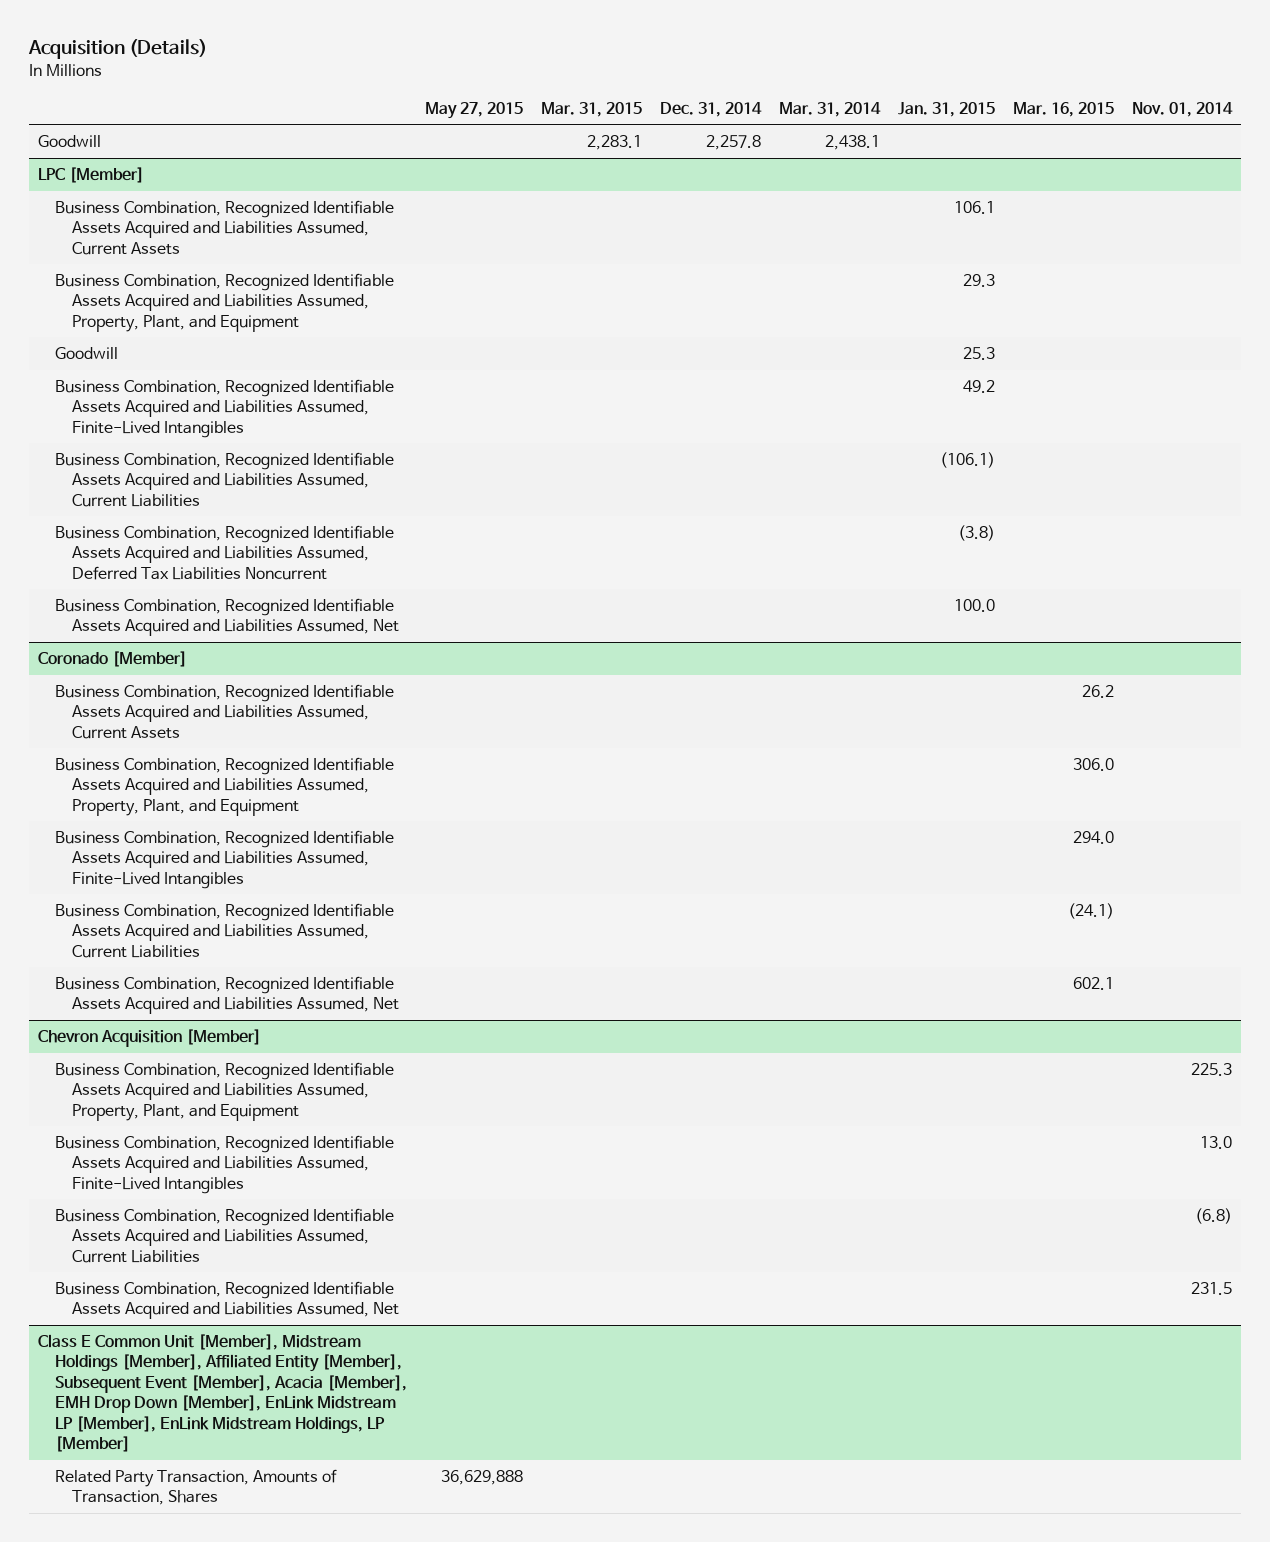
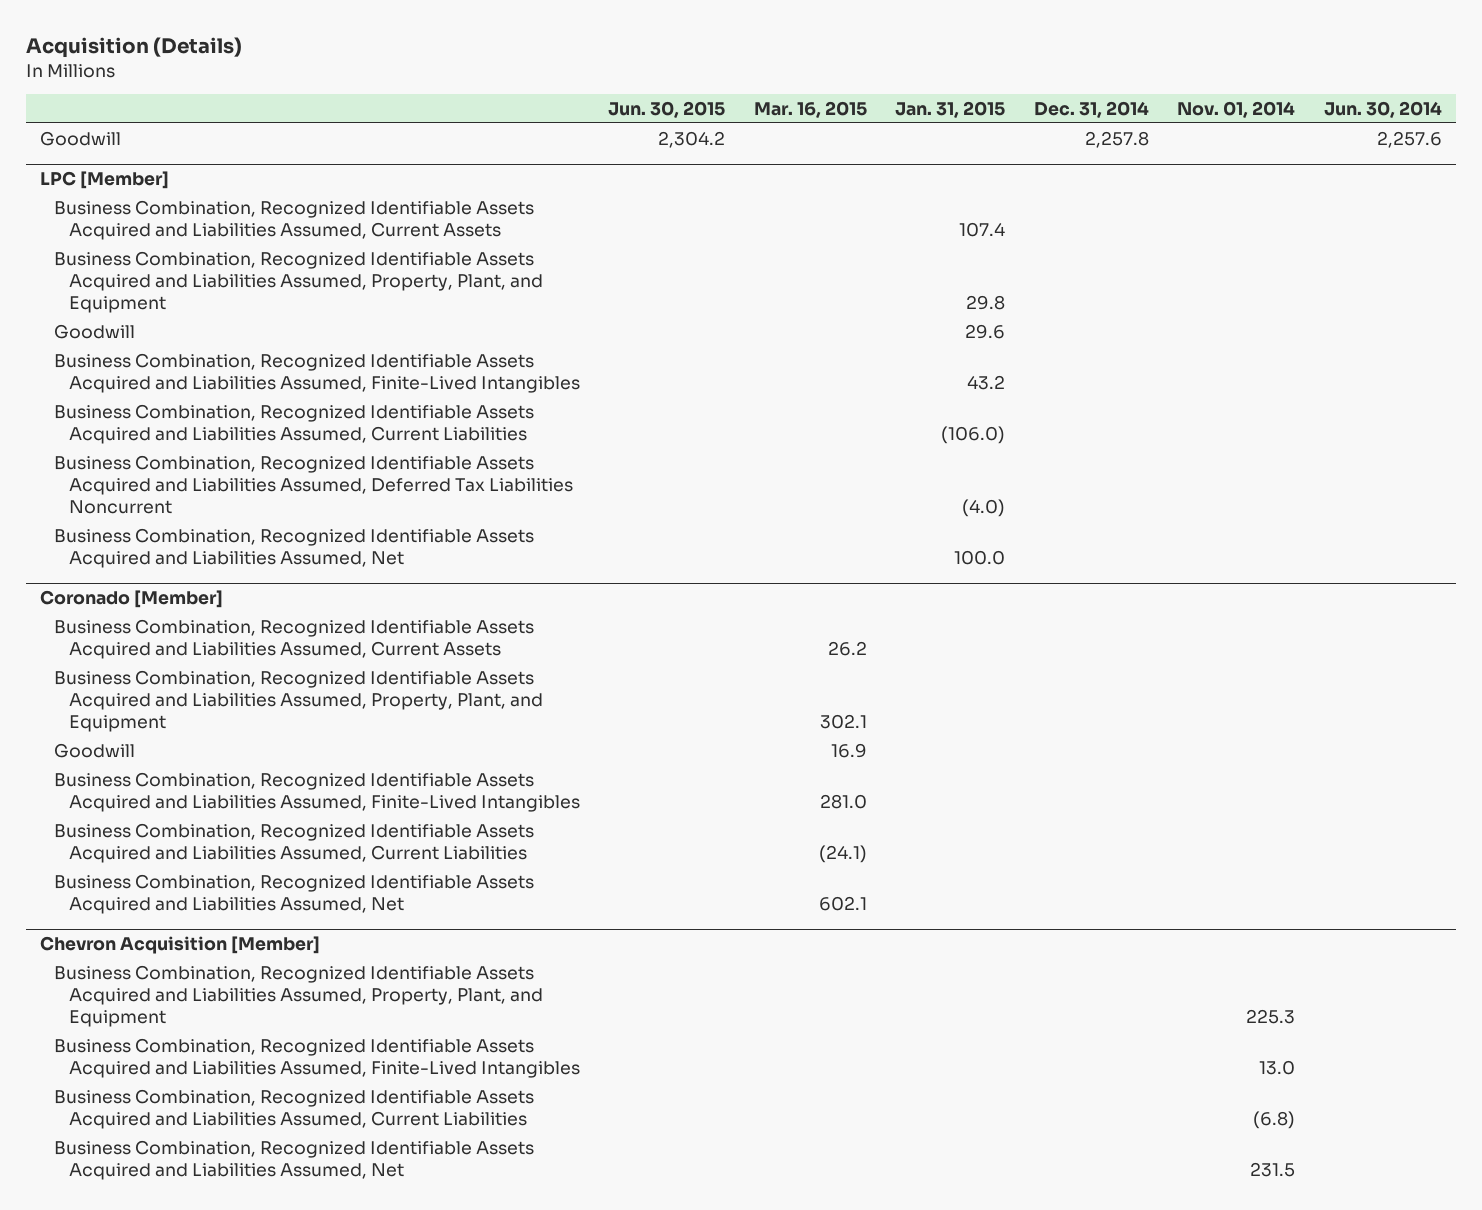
- | May 27, 2015 | Mar. 31, 2015 | Dec. 31, 2014 | Mar. 31, 2014 | Jan. 31, 2015 | Mar. 16, 2015 | Nov. 01, 2014
+ | Jun. 30, 2015 | Mar. 16, 2015 | Jan. 31, 2015 | Dec. 31, 2014 | Nov. 01, 2014 | Jun. 30, 2014
@ LPC [Member]
- Business Combination, Recognized Identifiable Assets Acquired and Liabilities Assumed, Current Assets | | | | | 106.1 | |
- Business Combination, Recognized Identifiable Assets Acquired and Liabilities Assumed, Property, Plant, and Equipment | | | | | 29.3 | |
- Goodwill | | | | | 25.3 | |
- Business Combination, Recognized Identifiable Assets Acquired and Liabilities Assumed, Finite-Lived Intangibles | | | | | 49.2 | |
- Business Combination, Recognized Identifiable Assets Acquired and Liabilities Assumed, Current Liabilities | | | | | (106.1) | |
- Business Combination, Recognized Identifiable Assets Acquired and Liabilities Assumed, Deferred Tax Liabilities Noncurrent | | | | | (3.8) | |
+ Business Combination, Recognized Identifiable Assets Acquired and Liabilities Assumed, Current Assets | | | 107.4 | | |
+ Business Combination, Recognized Identifiable Assets Acquired and Liabilities Assumed, Property, Plant, and Equipment | | | 29.8 | | |
+ Goodwill | | | 29.6 | | |
+ Business Combination, Recognized Identifiable Assets Acquired and Liabilities Assumed, Finite-Lived Intangibles | | | 43.2 | | |
+ Business Combination, Recognized Identifiable Assets Acquired and Liabilities Assumed, Current Liabilities | | | (106.0) | | |
+ Business Combination, Recognized Identifiable Assets Acquired and Liabilities Assumed, Deferred Tax Liabilities Noncurrent | | | (4.0) | | |
@ Coronado [Member]
- Business Combination, Recognized Identifiable Assets Acquired and Liabilities Assumed, Property, Plant, and Equipment | | | | | | 306.0 |
- Business Combination, Recognized Identifiable Assets Acquired and Liabilities Assumed, Finite-Lived Intangibles | | | | | | 294.0 |
+ Business Combination, Recognized Identifiable Assets Acquired and Liabilities Assumed, Property, Plant, and Equipment | | 302.1 | | | |
+ Goodwill | | 16.9 | | | |
+ Business Combination, Recognized Identifiable Assets Acquired and Liabilities Assumed, Finite-Lived Intangibles | | 281.0 | | | |
- Class E Common Unit [Member], Midstream Holdings [Member], Affiliated Entity [Member], Subsequent Event [Member], Acacia [Member], EMH Drop Down [Member], EnLink Midstream LP [Member], EnLink Midstream Holdings, LP [Member]
- Related Party Transaction, Amounts of Transaction, Shares | 36,629,888 | | | | | |

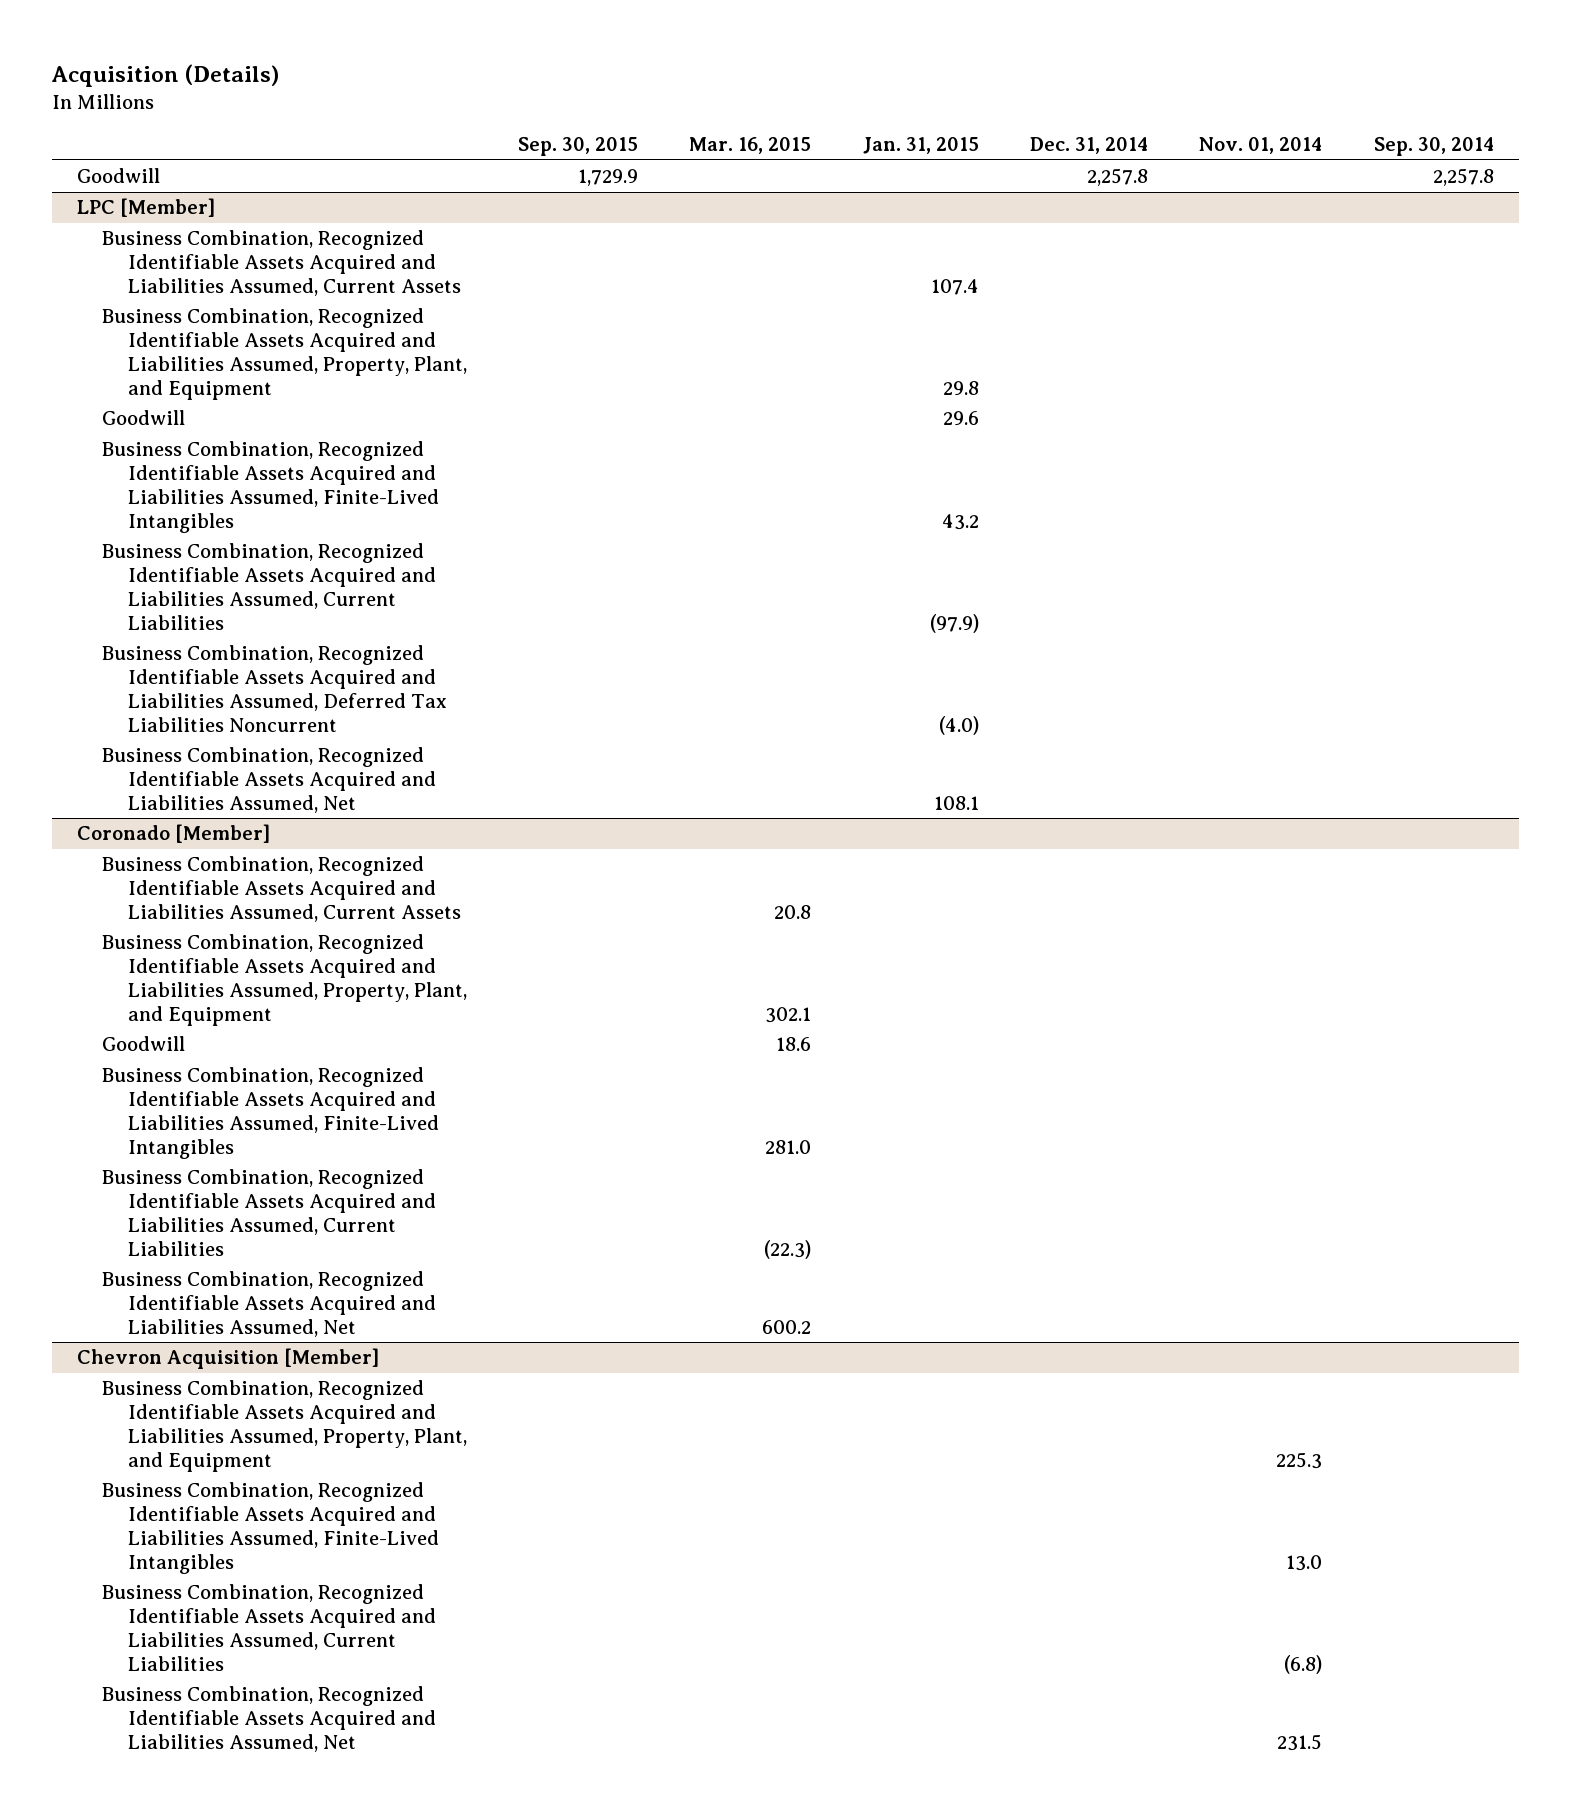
- | Jun. 30, 2015 | Mar. 16, 2015 | Jan. 31, 2015 | Dec. 31, 2014 | Nov. 01, 2014 | Jun. 30, 2014
+ | Sep. 30, 2015 | Mar. 16, 2015 | Jan. 31, 2015 | Dec. 31, 2014 | Nov. 01, 2014 | Sep. 30, 2014
@ LPC [Member]
- Business Combination, Recognized Identifiable Assets Acquired and Liabilities Assumed, Current Liabilities | | | (106.0) | | |
+ Business Combination, Recognized Identifiable Assets Acquired and Liabilities Assumed, Current Liabilities | | | (97.9) | | |
- Business Combination, Recognized Identifiable Assets Acquired and Liabilities Assumed, Net | | | 100.0 | | |
+ Business Combination, Recognized Identifiable Assets Acquired and Liabilities Assumed, Net | | | 108.1 | | |
@ Coronado [Member]
- Business Combination, Recognized Identifiable Assets Acquired and Liabilities Assumed, Current Assets | | 26.2 | | | |
+ Business Combination, Recognized Identifiable Assets Acquired and Liabilities Assumed, Current Assets | | 20.8 | | | |
- Goodwill | | 16.9 | | | |
+ Goodwill | | 18.6 | | | |
- Business Combination, Recognized Identifiable Assets Acquired and Liabilities Assumed, Current Liabilities | | (24.1) | | | |
- Business Combination, Recognized Identifiable Assets Acquired and Liabilities Assumed, Net | | 602.1 | | | |
+ Business Combination, Recognized Identifiable Assets Acquired and Liabilities Assumed, Current Liabilities | | (22.3) | | | |
+ Business Combination, Recognized Identifiable Assets Acquired and Liabilities Assumed, Net | | 600.2 | | | |

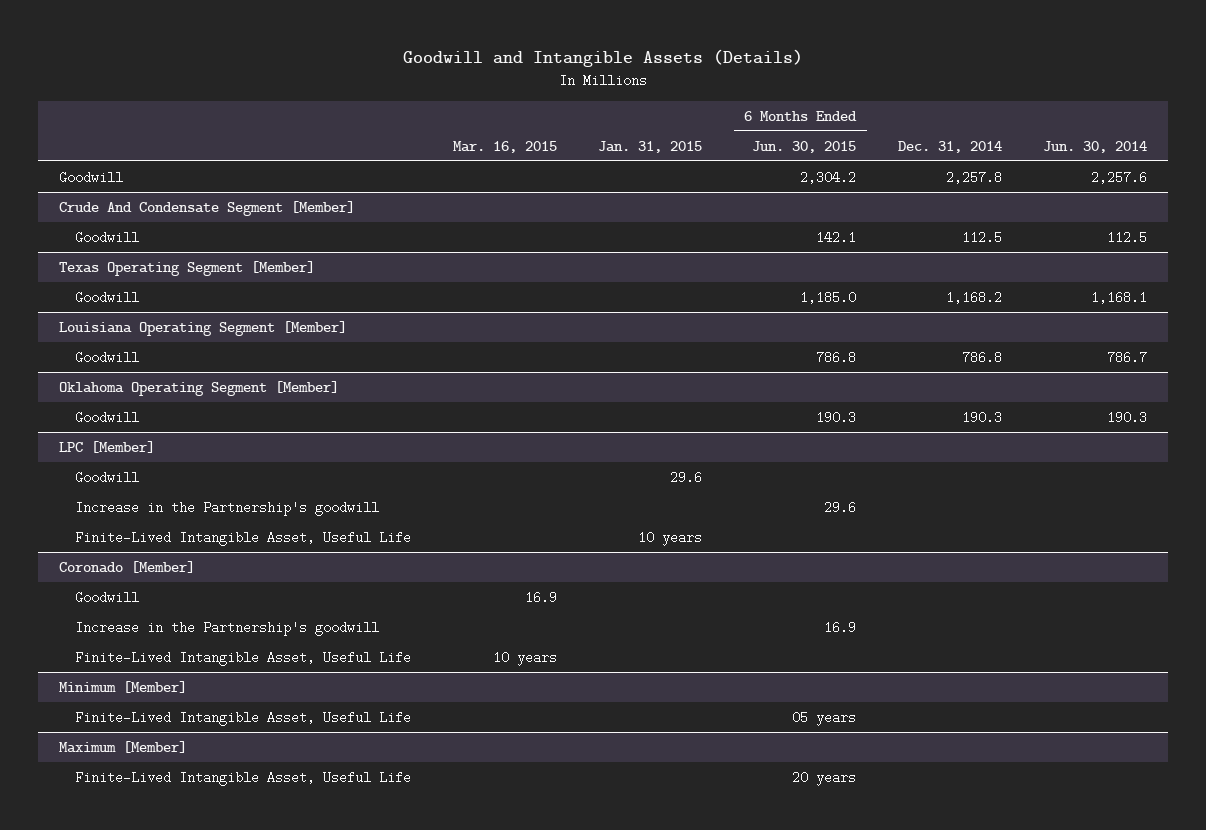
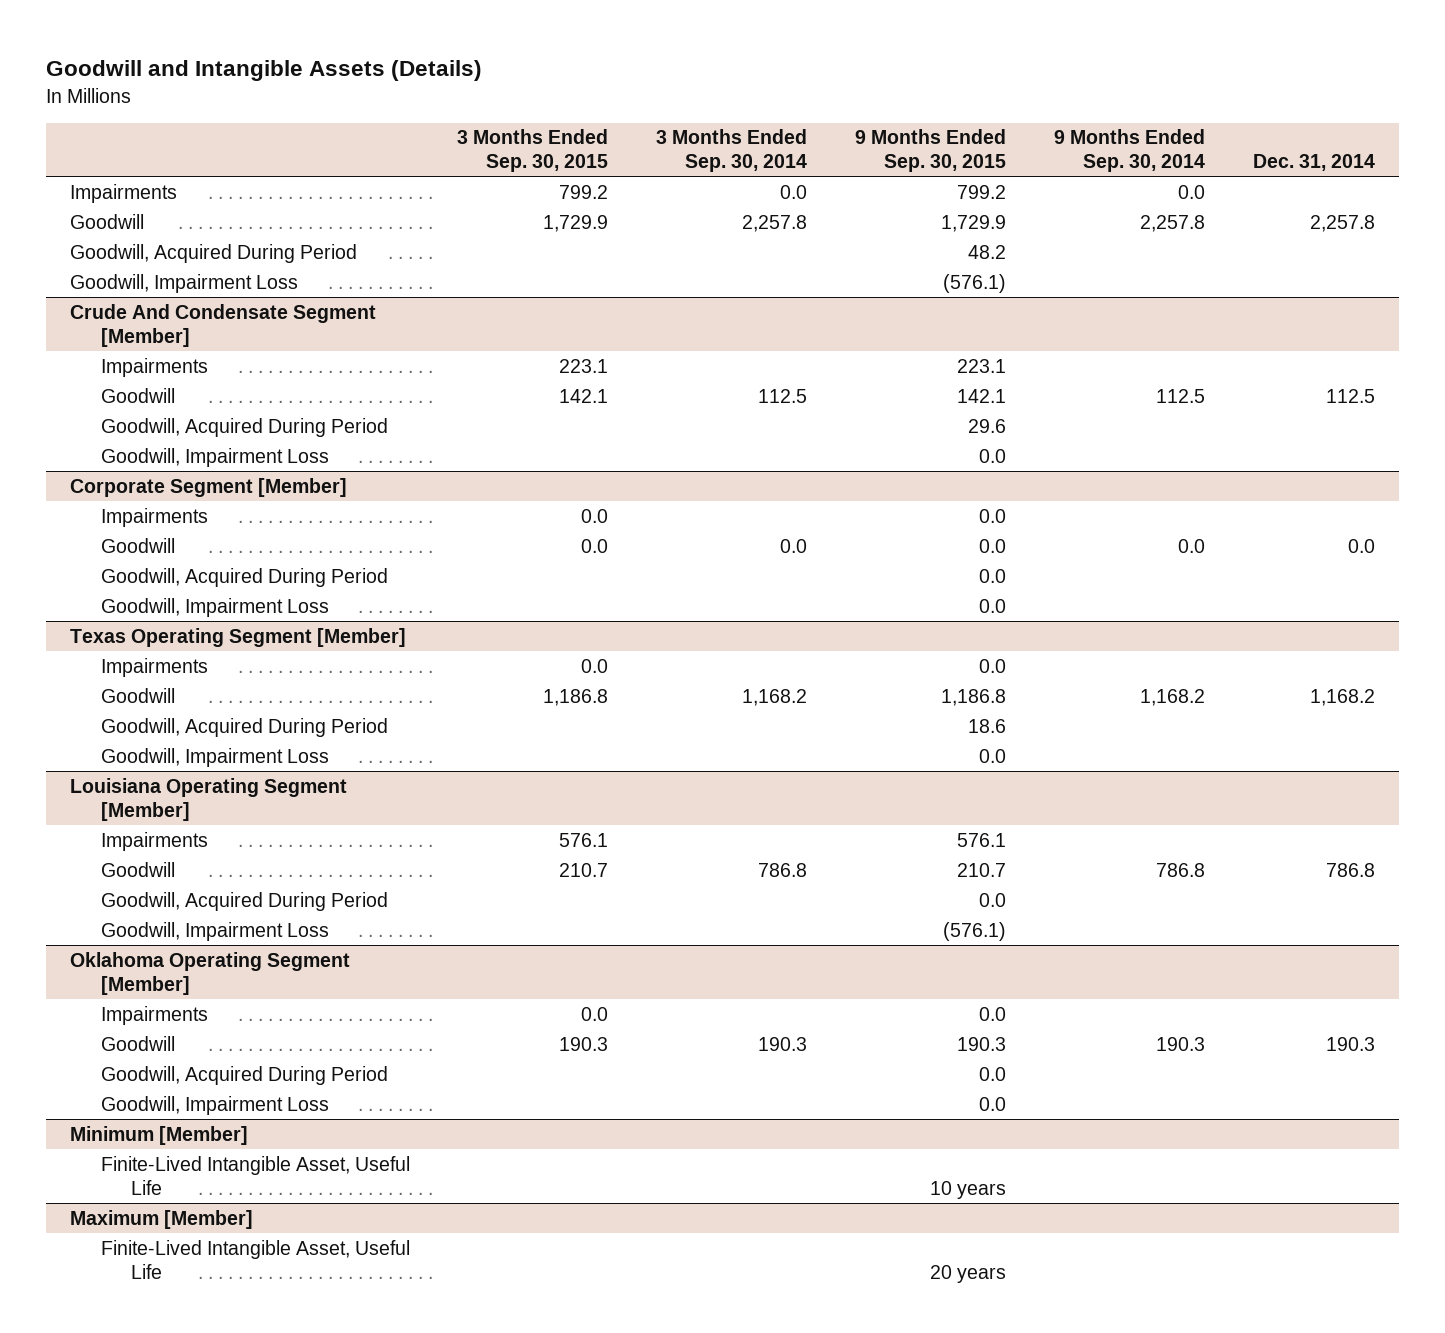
- | Mar. 16, 2015 | Jan. 31, 2015 | 6 Months Ended Jun. 30, 2015 | Dec. 31, 2014 | Jun. 30, 2014
+ | 3 Months Ended Sep. 30, 2015 | 3 Months Ended Sep. 30, 2014 | 9 Months Ended Sep. 30, 2015 | 9 Months Ended Sep. 30, 2014 | Dec. 31, 2014
+ Impairments | 799.2 | 0.0 | 799.2 | 0.0 |
+ Goodwill, Acquired During Period | | | 48.2 | |
+ Goodwill, Impairment Loss | | | (576.1) | |
@ Crude And Condensate Segment [Member]
+ Impairments | 223.1 | | 223.1 | |
+ Goodwill, Acquired During Period | | | 29.6 | |
+ Goodwill, Impairment Loss | | | 0.0 | |
+ Corporate Segment [Member]
+ Impairments | 0.0 | | 0.0 | |
+ Goodwill | 0.0 | 0.0 | 0.0 | 0.0 | 0.0
+ Goodwill, Acquired During Period | | | 0.0 | |
+ Goodwill, Impairment Loss | | | 0.0 | |
@ Texas Operating Segment [Member]
+ Impairments | 0.0 | | 0.0 | |
+ Goodwill, Acquired During Period | | | 18.6 | |
+ Goodwill, Impairment Loss | | | 0.0 | |
@ Louisiana Operating Segment [Member]
+ Impairments | 576.1 | | 576.1 | |
+ Goodwill, Acquired During Period | | | 0.0 | |
+ Goodwill, Impairment Loss | | | (576.1) | |
@ Oklahoma Operating Segment [Member]
+ Impairments | 0.0 | | 0.0 | |
- LPC [Member]
- Goodwill | | 29.6 | | |
- Increase in the Partnership's goodwill | | | 29.6 | |
- Finite-Lived Intangible Asset, Useful Life | | 10 years | | |
- Coronado [Member]
- Goodwill | 16.9 | | | |
- Increase in the Partnership's goodwill | | | 16.9 | |
- Finite-Lived Intangible Asset, Useful Life | 10 years | | | |
@ Oklahoma Operating Segment [Member]
+ Goodwill, Acquired During Period | | | 0.0 | |
+ Goodwill, Impairment Loss | | | 0.0 | |

